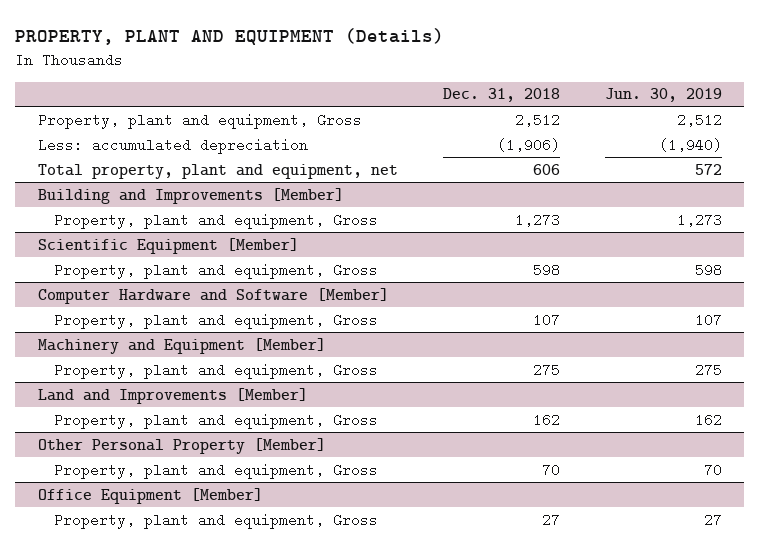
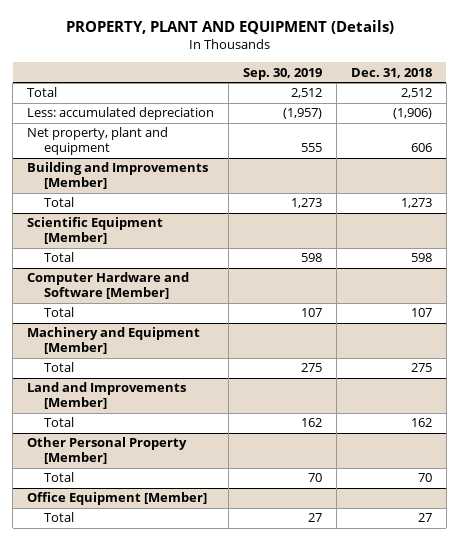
- | Dec. 31, 2018 | Jun. 30, 2019
+ | Sep. 30, 2019 | Dec. 31, 2018
- Property, plant and equipment, Gross | 2,512 | 2,512
+ Total | 2,512 | 2,512
- Total property, plant and equipment, net | 606 | 572
+ Net property, plant and equipment | 555 | 606
@ Building and Improvements [Member]
- Property, plant and equipment, Gross | 1,273 | 1,273
+ Total | 1,273 | 1,273
@ Scientific Equipment [Member]
- Property, plant and equipment, Gross | 598 | 598
+ Total | 598 | 598
@ Computer Hardware and Software [Member]
- Property, plant and equipment, Gross | 107 | 107
+ Total | 107 | 107
@ Machinery and Equipment [Member]
- Property, plant and equipment, Gross | 275 | 275
+ Total | 275 | 275
@ Land and Improvements [Member]
- Property, plant and equipment, Gross | 162 | 162
+ Total | 162 | 162
@ Other Personal Property [Member]
- Property, plant and equipment, Gross | 70 | 70
+ Total | 70 | 70
@ Office Equipment [Member]
- Property, plant and equipment, Gross | 27 | 27
+ Total | 27 | 27

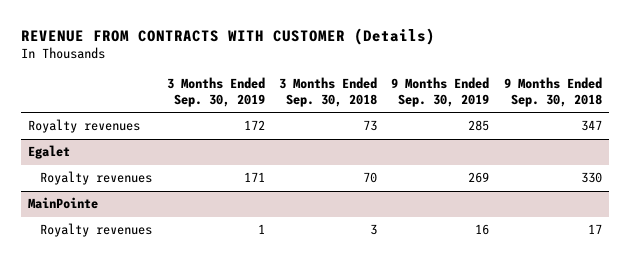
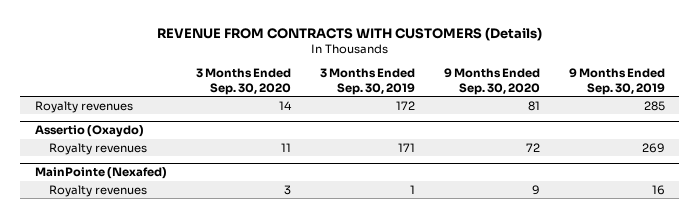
- REVENUE FROM CONTRACTS WITH CUSTOMER (Details)
+ REVENUE FROM CONTRACTS WITH CUSTOMERS (Details)
- | 3 Months Ended Sep. 30, 2019 | 3 Months Ended Sep. 30, 2018 | 9 Months Ended Sep. 30, 2019 | 9 Months Ended Sep. 30, 2018
+ | 3 Months Ended Sep. 30, 2020 | 3 Months Ended Sep. 30, 2019 | 9 Months Ended Sep. 30, 2020 | 9 Months Ended Sep. 30, 2019
- Egalet
+ Assertio (Oxaydo)
- MainPointe
+ MainPointe (Nexafed)

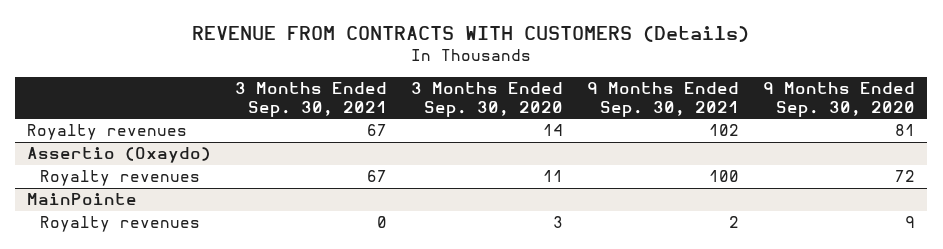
- | 3 Months Ended Sep. 30, 2020 | 3 Months Ended Sep. 30, 2019 | 9 Months Ended Sep. 30, 2020 | 9 Months Ended Sep. 30, 2019
+ | 3 Months Ended Sep. 30, 2021 | 3 Months Ended Sep. 30, 2020 | 9 Months Ended Sep. 30, 2021 | 9 Months Ended Sep. 30, 2020
- MainPointe (Nexafed)
+ MainPointe

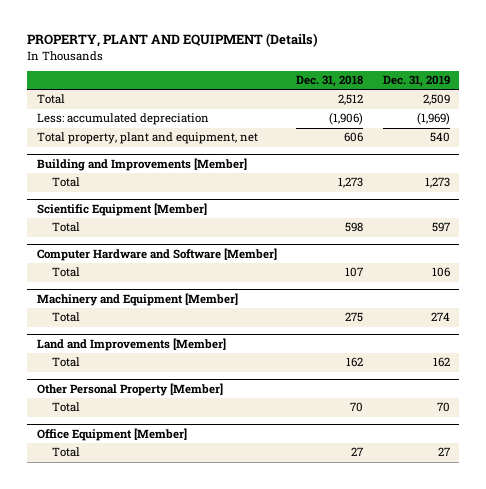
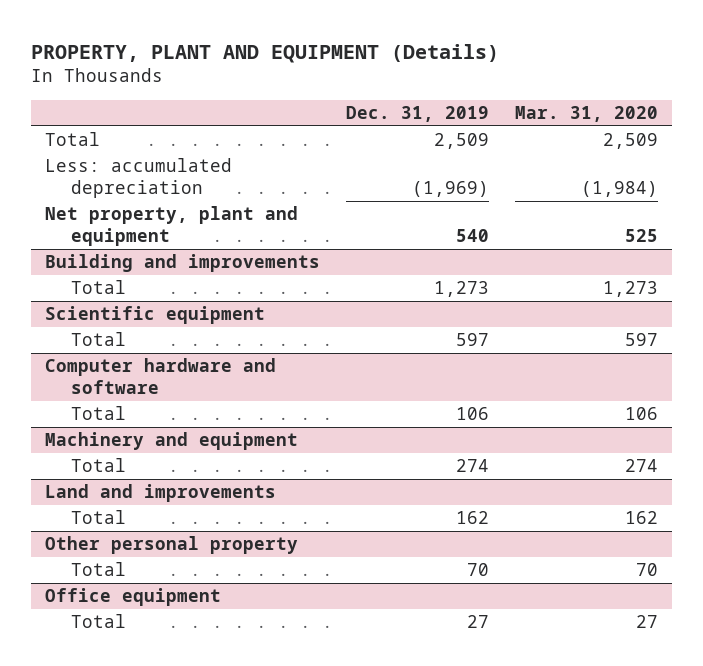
- | Dec. 31, 2018 | Dec. 31, 2019
+ | Dec. 31, 2019 | Mar. 31, 2020
- Total property, plant and equipment, net | 606 | 540
- Building and Improvements [Member]
+ Net property, plant and equipment | 540 | 525
+ Building and improvements
- Scientific Equipment [Member]
+ Scientific equipment
- Computer Hardware and Software [Member]
+ Computer hardware and software
- Machinery and Equipment [Member]
+ Machinery and equipment
- Land and Improvements [Member]
+ Land and improvements
- Other Personal Property [Member]
+ Other personal property
- Office Equipment [Member]
+ Office equipment

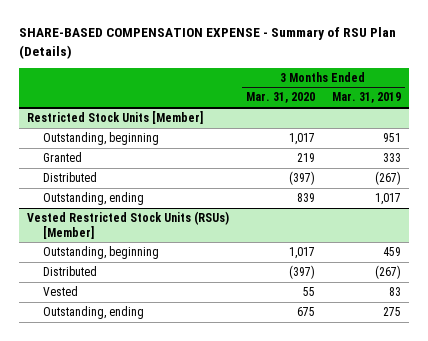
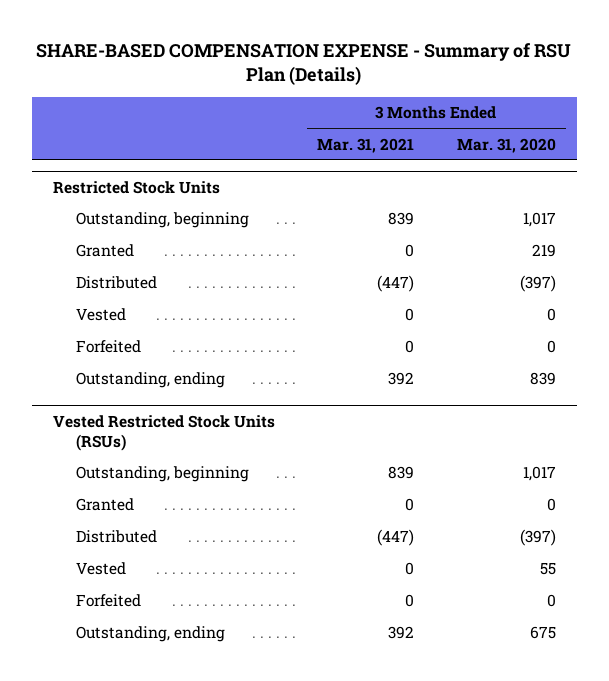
- | 3 Months Ended Mar. 31, 2020 | 3 Months Ended Mar. 31, 2019
+ | 3 Months Ended Mar. 31, 2021 | 3 Months Ended Mar. 31, 2020
- Restricted Stock Units [Member]
+ Restricted Stock Units
+ Vested | 0 | 0
+ Forfeited | 0 | 0
- Vested Restricted Stock Units (RSUs) [Member]
+ Vested Restricted Stock Units (RSUs)
+ Granted | 0 | 0
+ Forfeited | 0 | 0

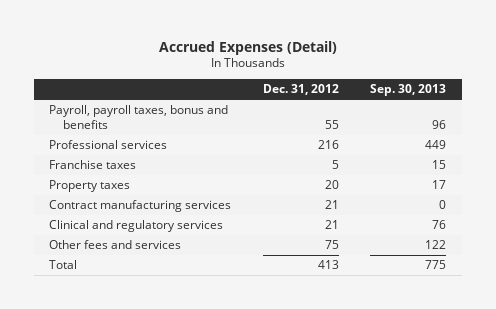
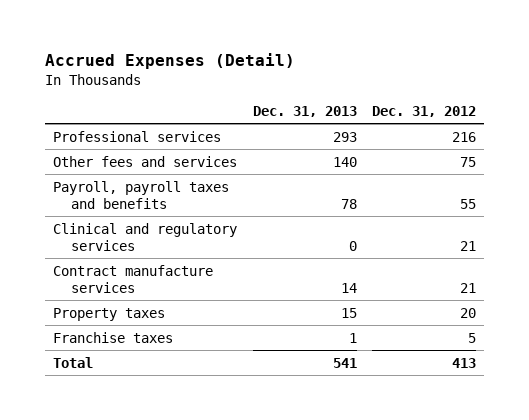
- | Dec. 31, 2012 | Sep. 30, 2013
+ | Dec. 31, 2013 | Dec. 31, 2012
- Payroll, payroll taxes, bonus and benefits | 55 | 96
- Contract manufacturing services | 21 | 0
+ Payroll, payroll taxes and benefits | 78 | 55
moved down: Clinical and regulatory services | 0 | 21
+ Contract manufacture services | 14 | 21
moved down: Property taxes | 15 | 20
moved down: Franchise taxes | 1 | 5

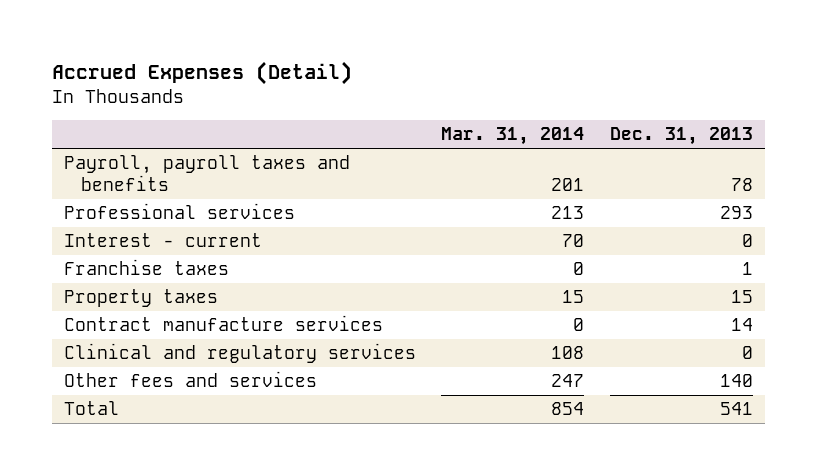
- | Dec. 31, 2013 | Dec. 31, 2012
+ | Mar. 31, 2014 | Dec. 31, 2013
moved down: Professional services | 213 | 293
+ Interest - current | 70 | 0
moved down: Property taxes | 15 | 15
moved down: Contract manufacture services | 0 | 14
moved down: Clinical and regulatory services | 108 | 0
moved down: Other fees and services | 247 | 140

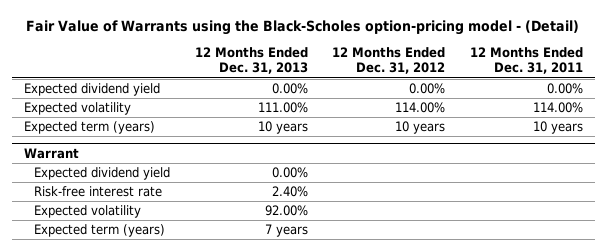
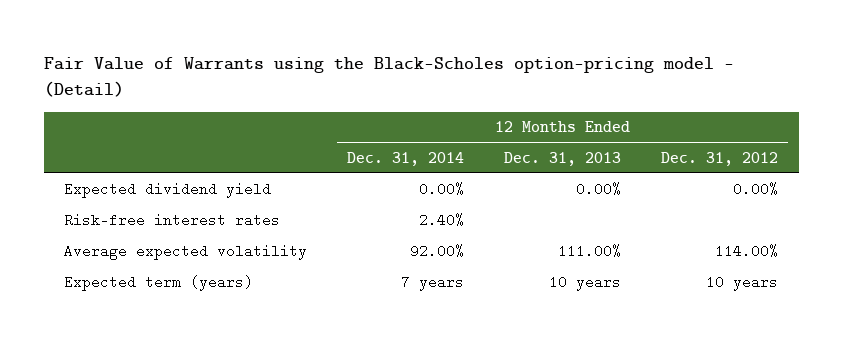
- | 12 Months Ended Dec. 31, 2013 | 12 Months Ended Dec. 31, 2012 | 12 Months Ended Dec. 31, 2011
+ | 12 Months Ended Dec. 31, 2014 | 12 Months Ended Dec. 31, 2013 | 12 Months Ended Dec. 31, 2012
- Expected volatility | 111.00% | 114.00% | 114.00%
+ Risk-free interest rates | 2.40% | |
+ Average expected volatility | 92.00% | 111.00% | 114.00%
- Warrant
- Expected dividend yield | 0.00% | |
- Risk-free interest rate | 2.40% | |
- Expected volatility | 92.00% | |
- Expected term (years) | 7 years | |

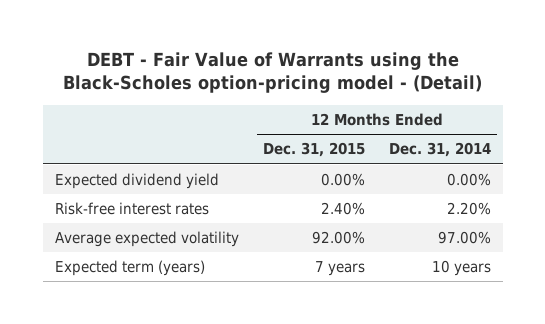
- Fair Value of Warrants using the Black-Scholes option-pricing model - (Detail)
+ DEBT - Fair Value of Warrants using the Black-Scholes option-pricing model - (Detail)
- | 12 Months Ended Dec. 31, 2014 | 12 Months Ended Dec. 31, 2013 | 12 Months Ended Dec. 31, 2012
+ | 12 Months Ended Dec. 31, 2015 | 12 Months Ended Dec. 31, 2014
- Risk-free interest rates | 2.40% | |
- Average expected volatility | 92.00% | 111.00% | 114.00%
- Expected term (years) | 7 years | 10 years | 10 years
+ Risk-free interest rates | 2.40% | 2.20%
+ Average expected volatility | 92.00% | 97.00%
+ Expected term (years) | 7 years | 10 years

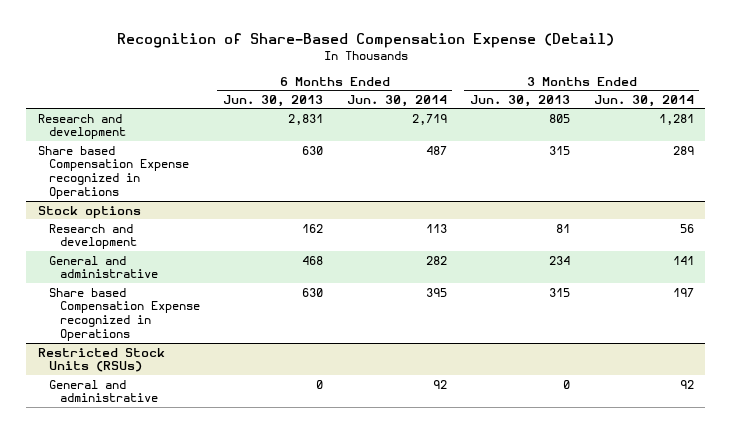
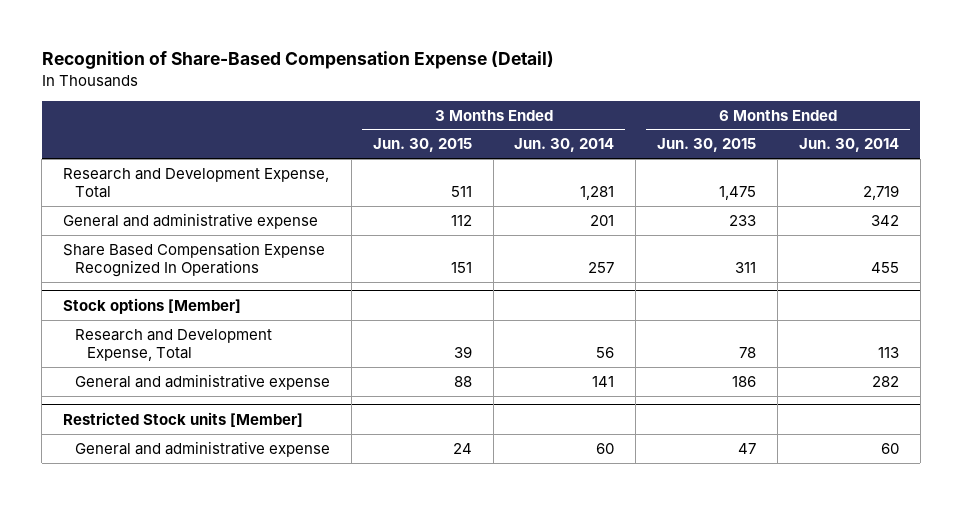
- | 6 Months Ended Jun. 30, 2013 | 6 Months Ended Jun. 30, 2014 | 3 Months Ended Jun. 30, 2013 | 3 Months Ended Jun. 30, 2014
+ | 3 Months Ended Jun. 30, 2015 | 3 Months Ended Jun. 30, 2014 | 6 Months Ended Jun. 30, 2015 | 6 Months Ended Jun. 30, 2014
- Research and development | 2,831 | 2,719 | 805 | 1,281
- Share based Compensation Expense recognized in Operations | 630 | 487 | 315 | 289
- Stock options
- Research and development | 162 | 113 | 81 | 56
- General and administrative | 468 | 282 | 234 | 141
- Share based Compensation Expense recognized in Operations | 630 | 395 | 315 | 197
- Restricted Stock Units (RSUs)
- General and administrative | 0 | 92 | 0 | 92
+ Research and Development Expense, Total | 511 | 1,281 | 1,475 | 2,719
+ General and administrative expense | 112 | 201 | 233 | 342
+ Share Based Compensation Expense Recognized In Operations | 151 | 257 | 311 | 455
+ Stock options [Member]
+ Research and Development Expense, Total | 39 | 56 | 78 | 113
+ General and administrative expense | 88 | 141 | 186 | 282
+ Restricted Stock units [Member]
+ General and administrative expense | 24 | 60 | 47 | 60

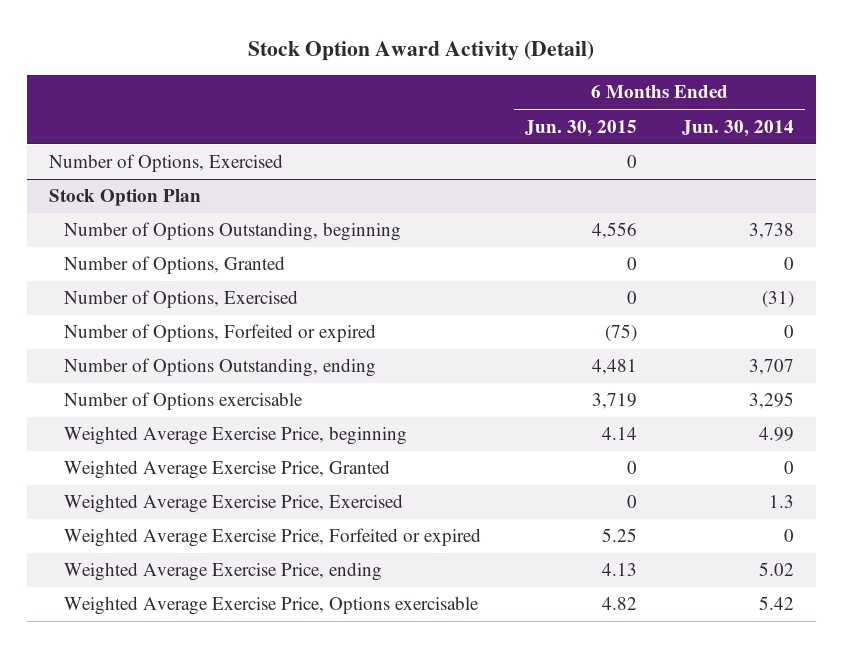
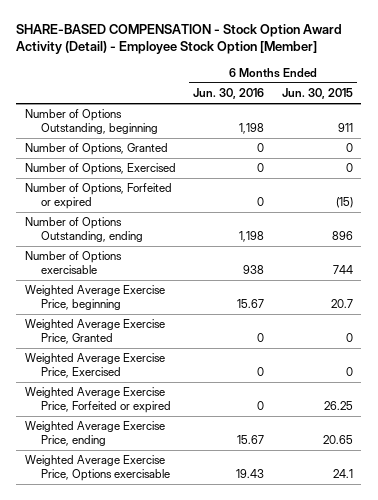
- Stock Option Award Activity (Detail)
+ SHARE-BASED COMPENSATION - Stock Option Award Activity (Detail) - Employee Stock Option [Member]
- | 6 Months Ended Jun. 30, 2015 | 6 Months Ended Jun. 30, 2014
+ | 6 Months Ended Jun. 30, 2016 | 6 Months Ended Jun. 30, 2015
- Number of Options, Exercised | 0 |
- Stock Option Plan
- Number of Options Outstanding, beginning | 4,556 | 3,738
+ Number of Options Outstanding, beginning | 1,198 | 911
- Number of Options, Forfeited or expired | (75) | 0
- Number of Options Outstanding, ending | 4,481 | 3,707
- Number of Options exercisable | 3,719 | 3,295
- Weighted Average Exercise Price, beginning | 4.14 | 4.99
+ Number of Options, Forfeited or expired | 0 | (15)
+ Number of Options Outstanding, ending | 1,198 | 896
+ Number of Options exercisable | 938 | 744
+ Weighted Average Exercise Price, beginning | 15.67 | 20.7
- Weighted Average Exercise Price, Forfeited or expired | 5.25 | 0
- Weighted Average Exercise Price, ending | 4.13 | 5.02
- Weighted Average Exercise Price, Options exercisable | 4.82 | 5.42
+ Weighted Average Exercise Price, Forfeited or expired | 0 | 26.25
+ Weighted Average Exercise Price, ending | 15.67 | 20.65
+ Weighted Average Exercise Price, Options exercisable | 19.43 | 24.1

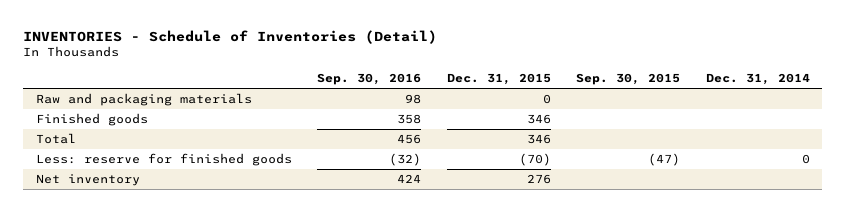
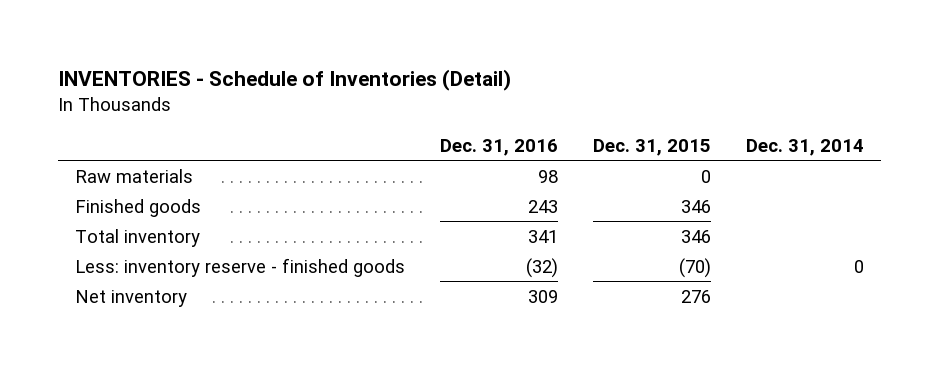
- | Sep. 30, 2016 | Dec. 31, 2015 | Sep. 30, 2015 | Dec. 31, 2014
+ | Dec. 31, 2016 | Dec. 31, 2015 | Dec. 31, 2014
- Raw and packaging materials | 98 | 0 | |
+ Raw materials | 98 | 0 |
- Total | 456 | 346 | |
- Less: reserve for finished goods | (32) | (70) | (47) | 0
+ Total inventory | 341 | 346 |
+ Less: inventory reserve - finished goods | (32) | (70) | 0

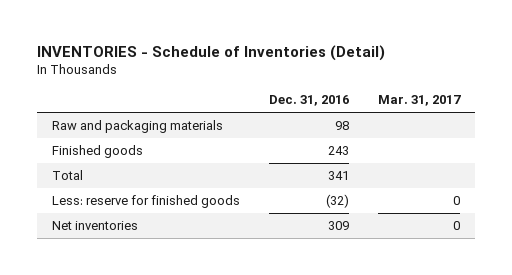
- | Dec. 31, 2016 | Dec. 31, 2015 | Dec. 31, 2014
+ | Dec. 31, 2016 | Mar. 31, 2017
- Raw materials | 98 | 0 |
+ Raw and packaging materials | 98 |
- Total inventory | 341 | 346 |
- Less: inventory reserve - finished goods | (32) | (70) | 0
- Net inventory | 309 | 276 |
+ Total | 341 |
+ Less: reserve for finished goods | (32) | 0
+ Net inventories | 309 | 0

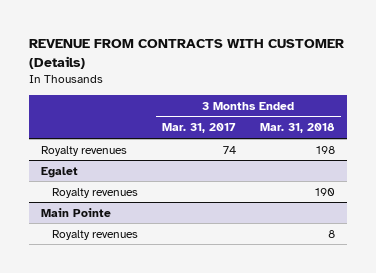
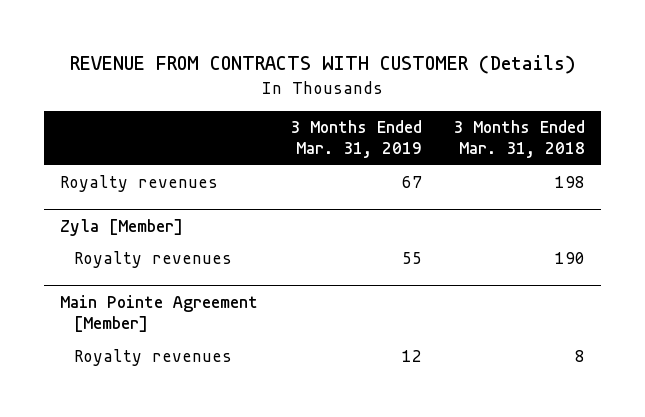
- | 3 Months Ended Mar. 31, 2017 | 3 Months Ended Mar. 31, 2018
+ | 3 Months Ended Mar. 31, 2019 | 3 Months Ended Mar. 31, 2018
- Egalet
+ Zyla [Member]
- Main Pointe
+ Main Pointe Agreement [Member]

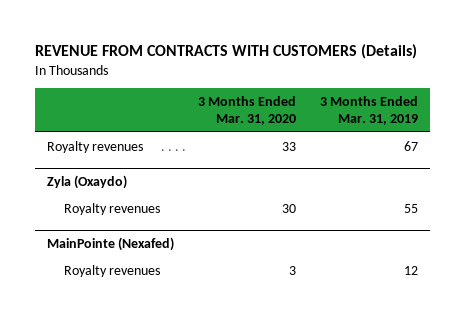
- REVENUE FROM CONTRACTS WITH CUSTOMER (Details)
+ REVENUE FROM CONTRACTS WITH CUSTOMERS (Details)
- | 3 Months Ended Mar. 31, 2019 | 3 Months Ended Mar. 31, 2018
+ | 3 Months Ended Mar. 31, 2020 | 3 Months Ended Mar. 31, 2019
- Zyla [Member]
+ Zyla (Oxaydo)
- Main Pointe Agreement [Member]
+ MainPointe (Nexafed)

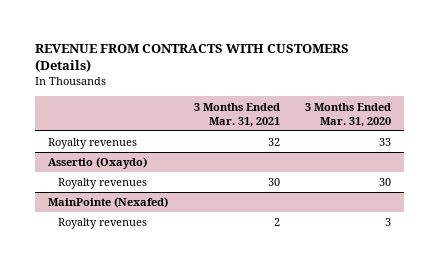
- | 3 Months Ended Mar. 31, 2020 | 3 Months Ended Mar. 31, 2019
+ | 3 Months Ended Mar. 31, 2021 | 3 Months Ended Mar. 31, 2020
- Zyla (Oxaydo)
+ Assertio (Oxaydo)

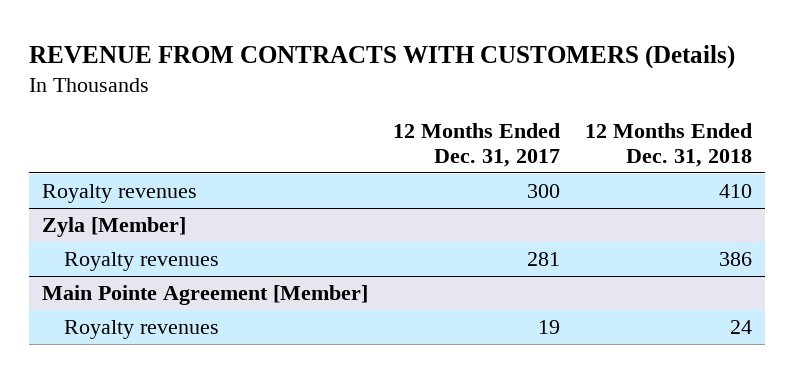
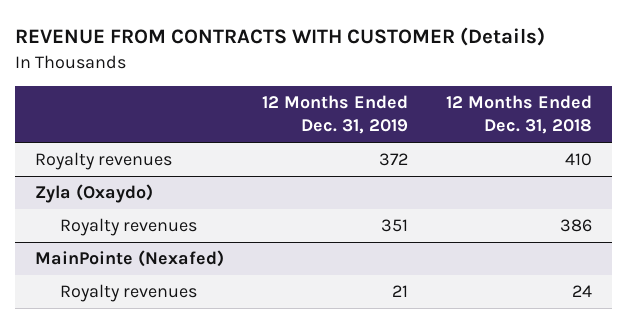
- REVENUE FROM CONTRACTS WITH CUSTOMERS (Details)
+ REVENUE FROM CONTRACTS WITH CUSTOMER (Details)
- | 12 Months Ended Dec. 31, 2017 | 12 Months Ended Dec. 31, 2018
+ | 12 Months Ended Dec. 31, 2019 | 12 Months Ended Dec. 31, 2018
- Zyla [Member]
+ Zyla (Oxaydo)
- Main Pointe Agreement [Member]
+ MainPointe (Nexafed)

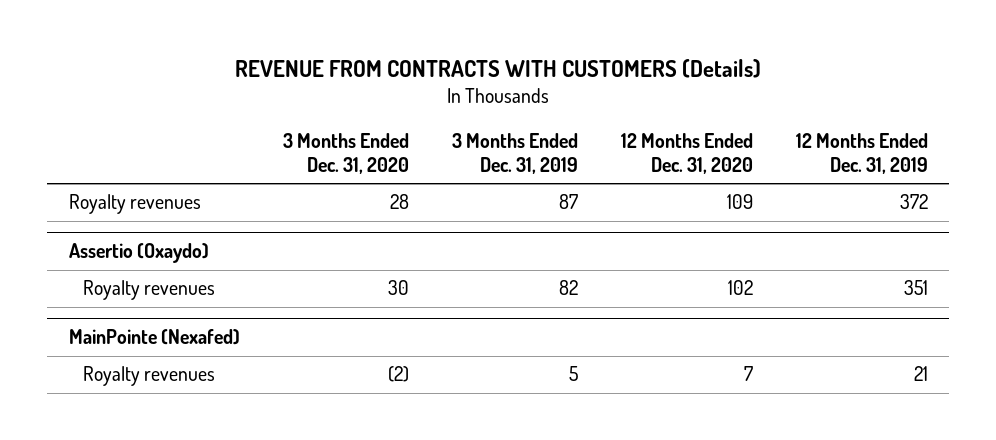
- REVENUE FROM CONTRACTS WITH CUSTOMER (Details)
+ REVENUE FROM CONTRACTS WITH CUSTOMERS (Details)
- | 12 Months Ended Dec. 31, 2019 | 12 Months Ended Dec. 31, 2018
+ | 3 Months Ended Dec. 31, 2020 | 3 Months Ended Dec. 31, 2019 | 12 Months Ended Dec. 31, 2020 | 12 Months Ended Dec. 31, 2019
- Zyla (Oxaydo)
+ Assertio (Oxaydo)

